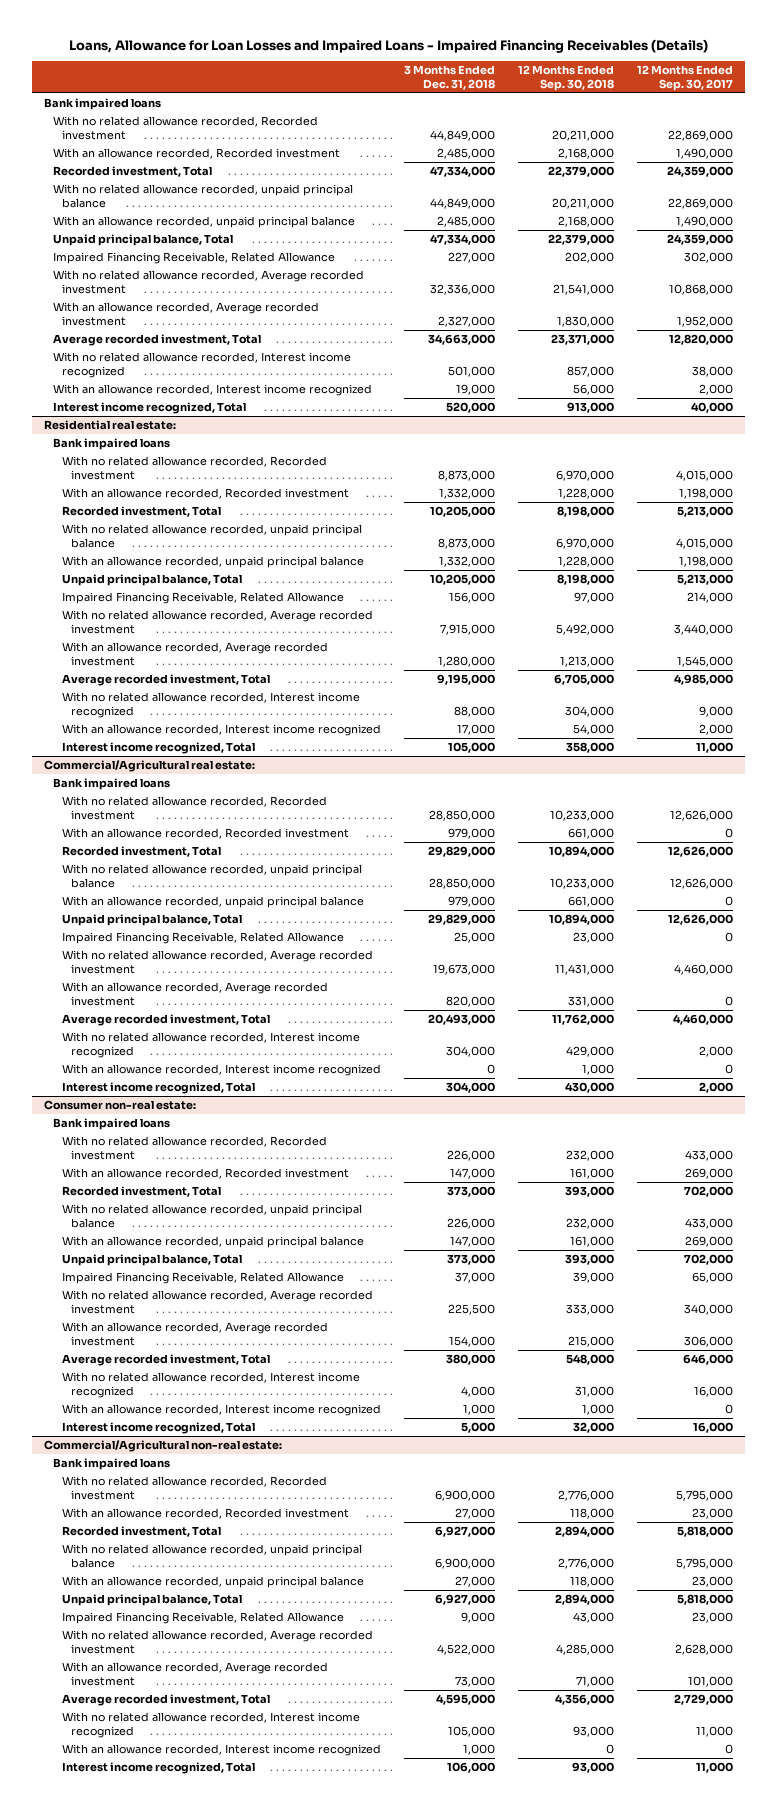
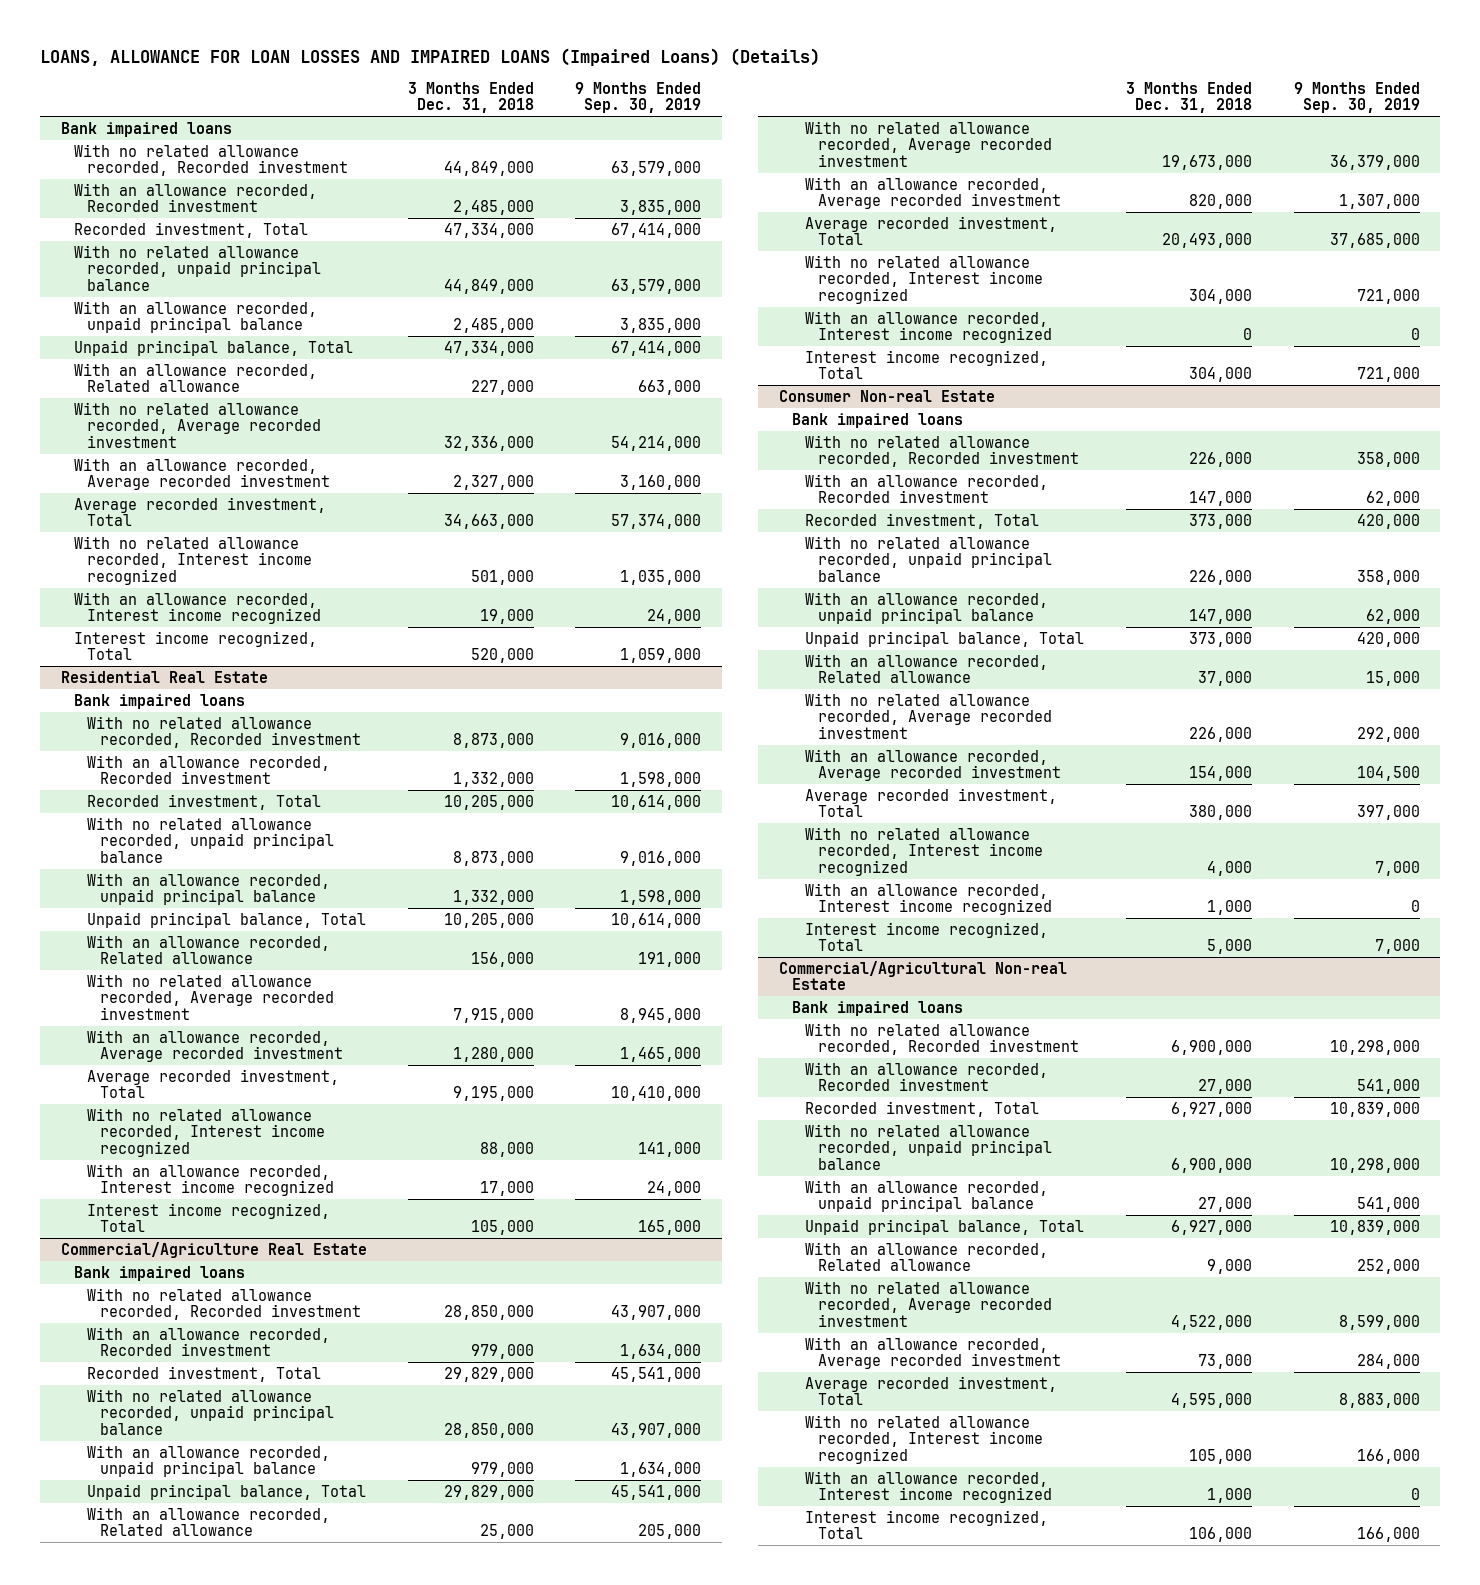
- Loans, Allowance for Loan Losses and Impaired Loans - Impaired Financing Receivables (Details)
+ LOANS, ALLOWANCE FOR LOAN LOSSES AND IMPAIRED LOANS (Impaired Loans) (Details)
- | 3 Months Ended Dec. 31, 2018 | 12 Months Ended Sep. 30, 2018 | 12 Months Ended Sep. 30, 2017
+ | 3 Months Ended Dec. 31, 2018 | 9 Months Ended Sep. 30, 2019
- Impaired Financing Receivable, Related Allowance | 227,000 | 202,000 | 302,000
+ With an allowance recorded, Related allowance | 227,000 | 663,000
- Residential real estate:
+ Residential Real Estate
- Impaired Financing Receivable, Related Allowance | 156,000 | 97,000 | 214,000
+ With an allowance recorded, Related allowance | 156,000 | 191,000
- Commercial/Agricultural real estate:
+ Commercial/Agriculture Real Estate
- Impaired Financing Receivable, Related Allowance | 25,000 | 23,000 | 0
+ With an allowance recorded, Related allowance | 25,000 | 205,000
- Consumer non-real estate:
+ Consumer Non-real Estate
- Impaired Financing Receivable, Related Allowance | 37,000 | 39,000 | 65,000
- With no related allowance recorded, Average recorded investment | 225,500 | 333,000 | 340,000
+ With an allowance recorded, Related allowance | 37,000 | 15,000
+ With no related allowance recorded, Average recorded investment | 226,000 | 292,000
- Commercial/Agricultural non-real estate:
+ Commercial/Agricultural Non-real Estate
- Impaired Financing Receivable, Related Allowance | 9,000 | 43,000 | 23,000
+ With an allowance recorded, Related allowance | 9,000 | 252,000

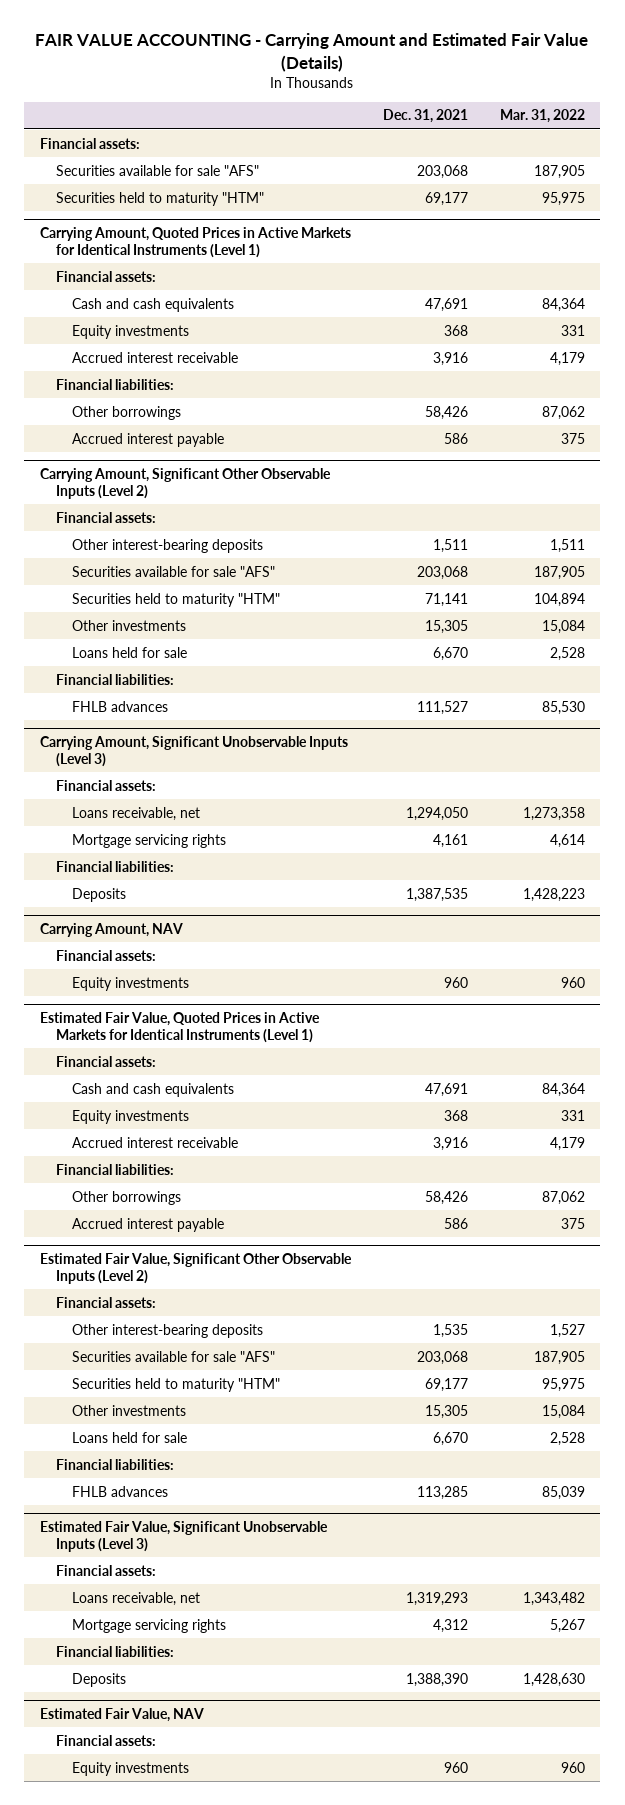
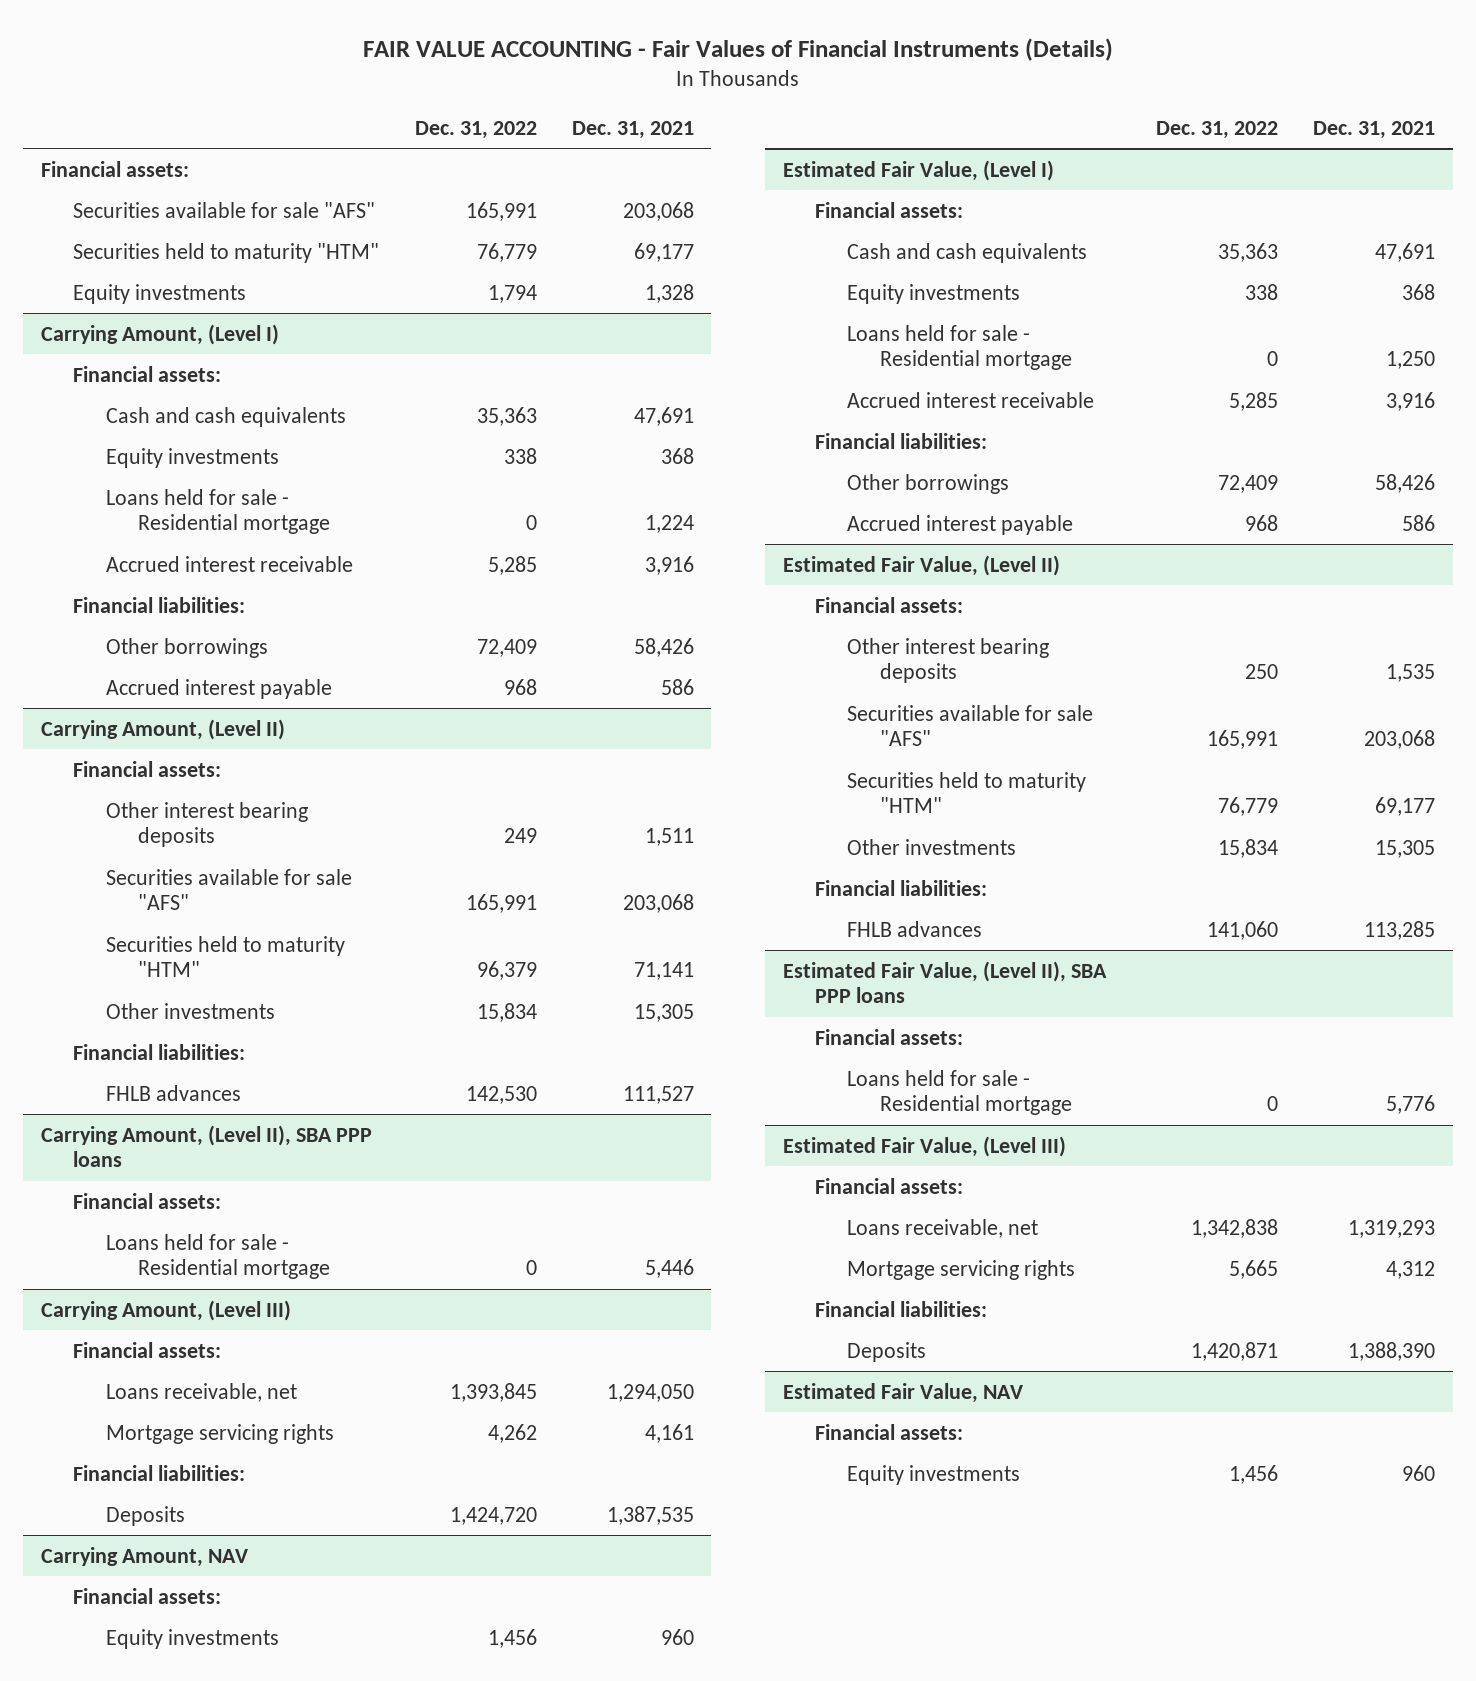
- FAIR VALUE ACCOUNTING - Carrying Amount and Estimated Fair Value (Details)
+ FAIR VALUE ACCOUNTING - Fair Values of Financial Instruments (Details)
- | Dec. 31, 2021 | Mar. 31, 2022
+ | Dec. 31, 2022 | Dec. 31, 2021
- Carrying Amount, Quoted Prices in Active Markets for Identical Instruments (Level 1)
+ Equity investments | 1,794 | 1,328
+ Carrying Amount, (Level I)
+ Loans held for sale - Residential mortgage | 0 | 1,224
- Carrying Amount, Significant Other Observable Inputs (Level 2)
+ Carrying Amount, (Level II)
- Other interest-bearing deposits | 1,511 | 1,511
+ Other interest bearing deposits | 249 | 1,511
- Loans held for sale | 6,670 | 2,528
- Carrying Amount, Significant Unobservable Inputs (Level 3)
+ Carrying Amount, (Level II), SBA PPP loans
+ Loans held for sale - Residential mortgage | 0 | 5,446
+ Carrying Amount, (Level III)
+ Financial assets:
- Estimated Fair Value, Quoted Prices in Active Markets for Identical Instruments (Level 1)
+ Estimated Fair Value, (Level I)
+ Loans held for sale - Residential mortgage | 0 | 1,250
- Estimated Fair Value, Significant Other Observable Inputs (Level 2)
+ Estimated Fair Value, (Level II)
- Other interest-bearing deposits | 1,535 | 1,527
+ Other interest bearing deposits | 250 | 1,535
- Loans held for sale | 6,670 | 2,528
- Estimated Fair Value, Significant Unobservable Inputs (Level 3)
+ Estimated Fair Value, (Level II), SBA PPP loans
+ Loans held for sale - Residential mortgage | 0 | 5,776
+ Estimated Fair Value, (Level III)
+ Financial assets:

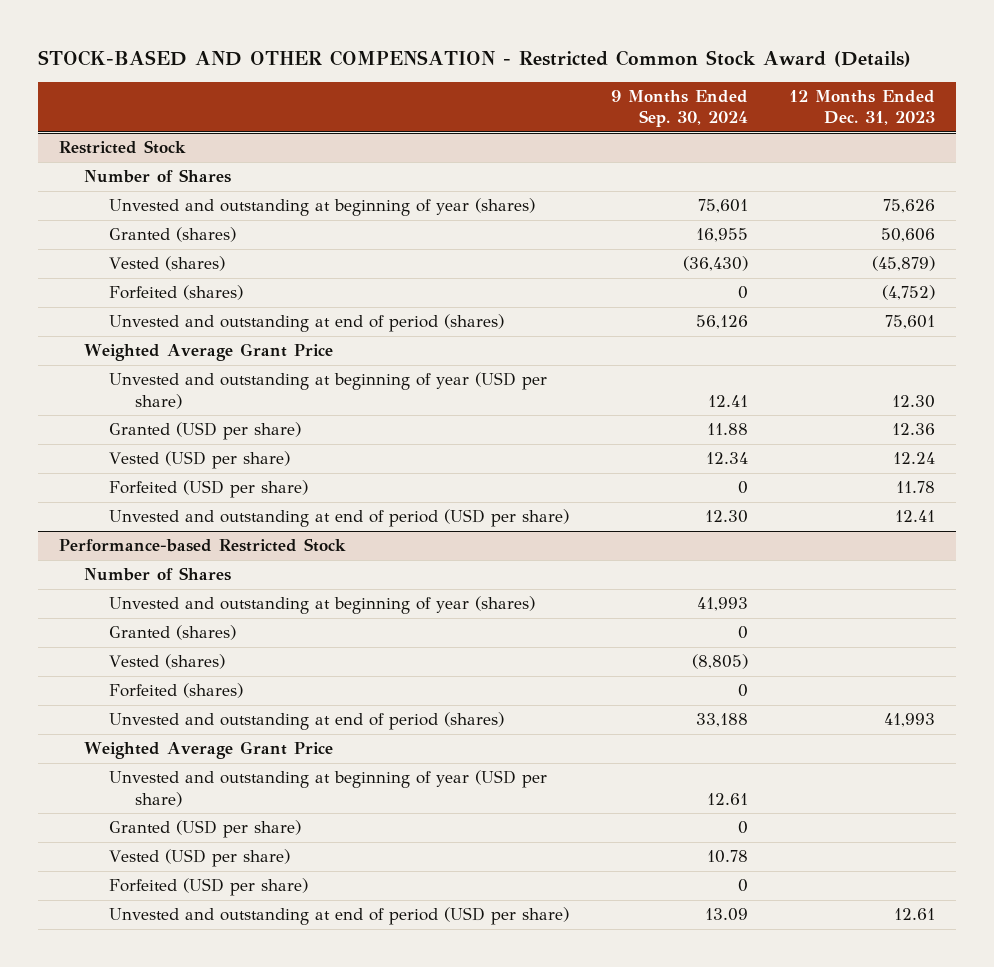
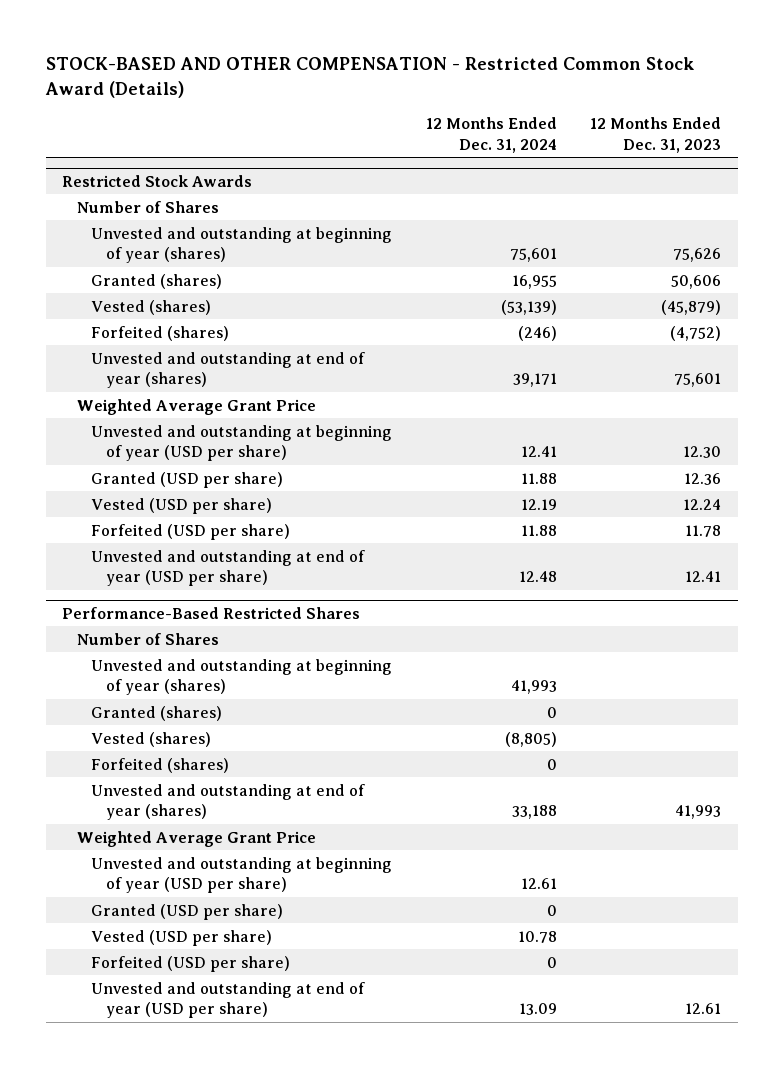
- | 9 Months Ended Sep. 30, 2024 | 12 Months Ended Dec. 31, 2023
+ | 12 Months Ended Dec. 31, 2024 | 12 Months Ended Dec. 31, 2023
- Restricted Stock
+ Restricted Stock Awards
- Unvested and outstanding at end of period (shares) | 56,126 | 75,601
+ Unvested and outstanding at end of year (shares) | 39,171 | 75,601
- Unvested and outstanding at end of period (USD per share) | 12.30 | 12.41
- Performance-based Restricted Stock
+ Unvested and outstanding at end of year (USD per share) | 12.48 | 12.41
+ Performance-Based Restricted Shares
- Unvested and outstanding at end of period (shares) | 33,188 | 41,993
+ Unvested and outstanding at end of year (shares) | 33,188 | 41,993
- Unvested and outstanding at end of period (USD per share) | 13.09 | 12.61
+ Unvested and outstanding at end of year (USD per share) | 13.09 | 12.61

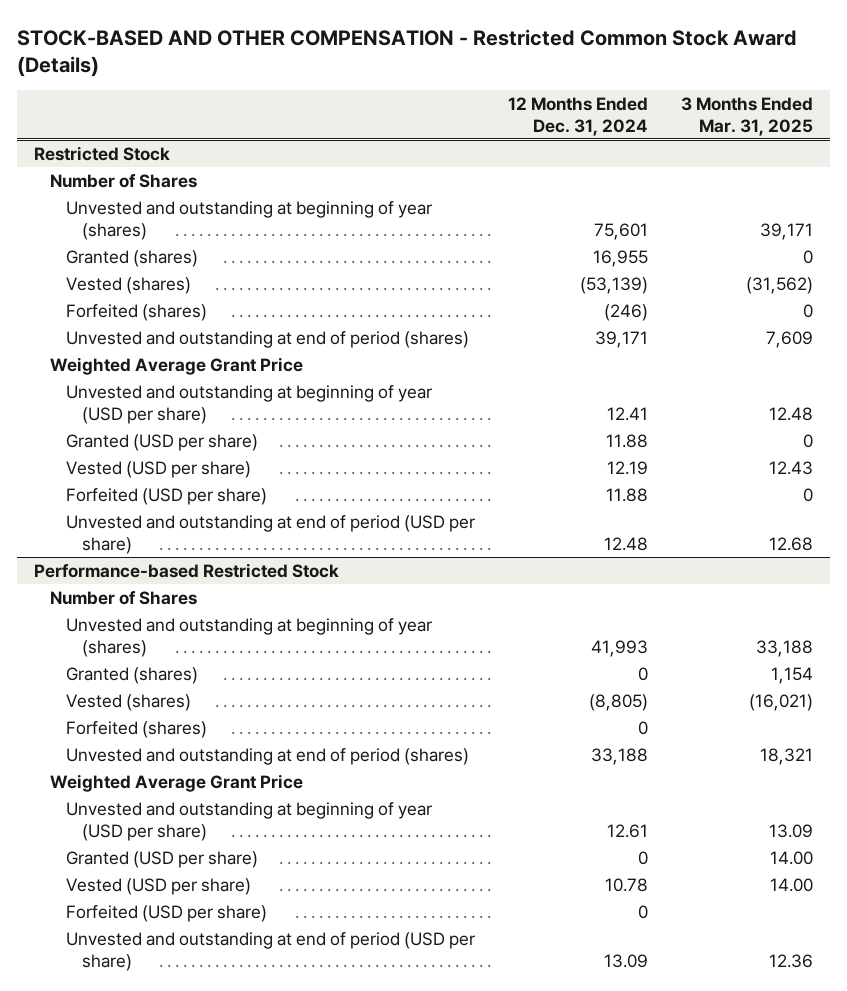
- | 12 Months Ended Dec. 31, 2024 | 12 Months Ended Dec. 31, 2023
+ | 12 Months Ended Dec. 31, 2024 | 3 Months Ended Mar. 31, 2025
- Restricted Stock Awards
+ Restricted Stock
- Unvested and outstanding at end of year (shares) | 39,171 | 75,601
+ Unvested and outstanding at end of period (shares) | 39,171 | 7,609
- Unvested and outstanding at end of year (USD per share) | 12.48 | 12.41
- Performance-Based Restricted Shares
+ Unvested and outstanding at end of period (USD per share) | 12.48 | 12.68
+ Performance-based Restricted Stock
- Unvested and outstanding at end of year (shares) | 33,188 | 41,993
+ Unvested and outstanding at end of period (shares) | 33,188 | 18,321
- Unvested and outstanding at end of year (USD per share) | 13.09 | 12.61
+ Unvested and outstanding at end of period (USD per share) | 13.09 | 12.36

